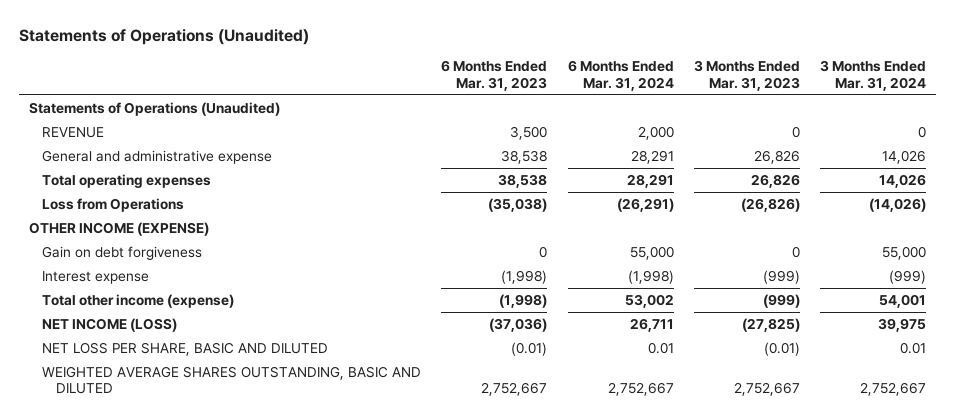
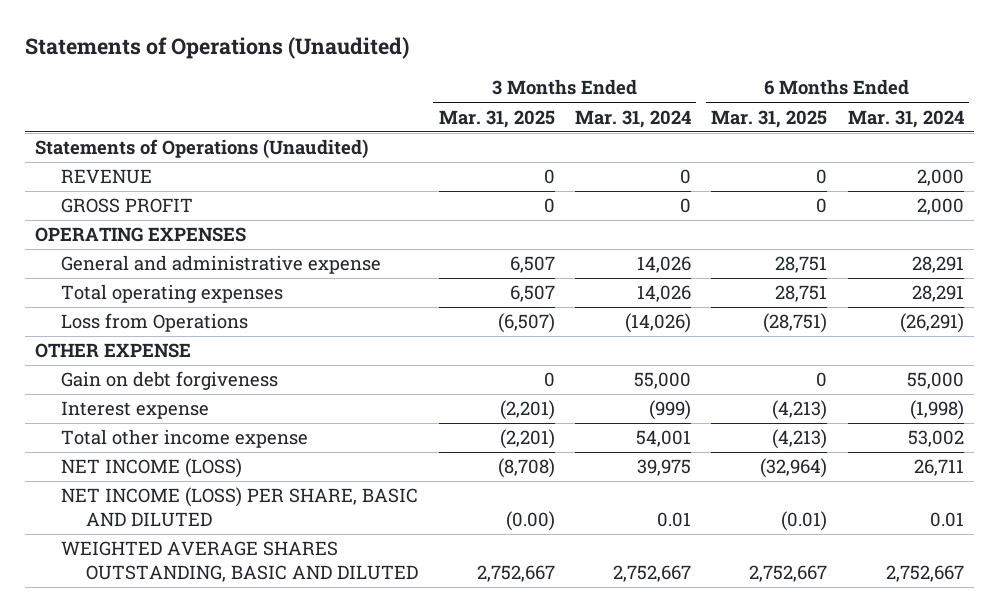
- | 6 Months Ended Mar. 31, 2023 | 6 Months Ended Mar. 31, 2024 | 3 Months Ended Mar. 31, 2023 | 3 Months Ended Mar. 31, 2024
+ | 3 Months Ended Mar. 31, 2025 | 3 Months Ended Mar. 31, 2024 | 6 Months Ended Mar. 31, 2025 | 6 Months Ended Mar. 31, 2024
+ GROSS PROFIT | 0 | 0 | 0 | 2,000
+ OPERATING EXPENSES
- OTHER INCOME (EXPENSE)
+ OTHER EXPENSE
- Total other income (expense) | (1,998) | 53,002 | (999) | 54,001
+ Total other income expense | (2,201) | 54,001 | (4,213) | 53,002
- NET LOSS PER SHARE, BASIC AND DILUTED | (0.01) | 0.01 | (0.01) | 0.01
+ NET INCOME (LOSS) PER SHARE, BASIC AND DILUTED | (0.00) | 0.01 | (0.01) | 0.01

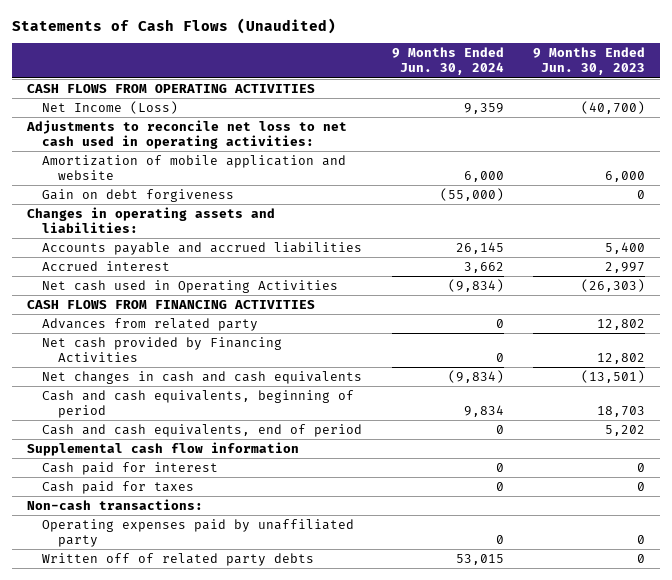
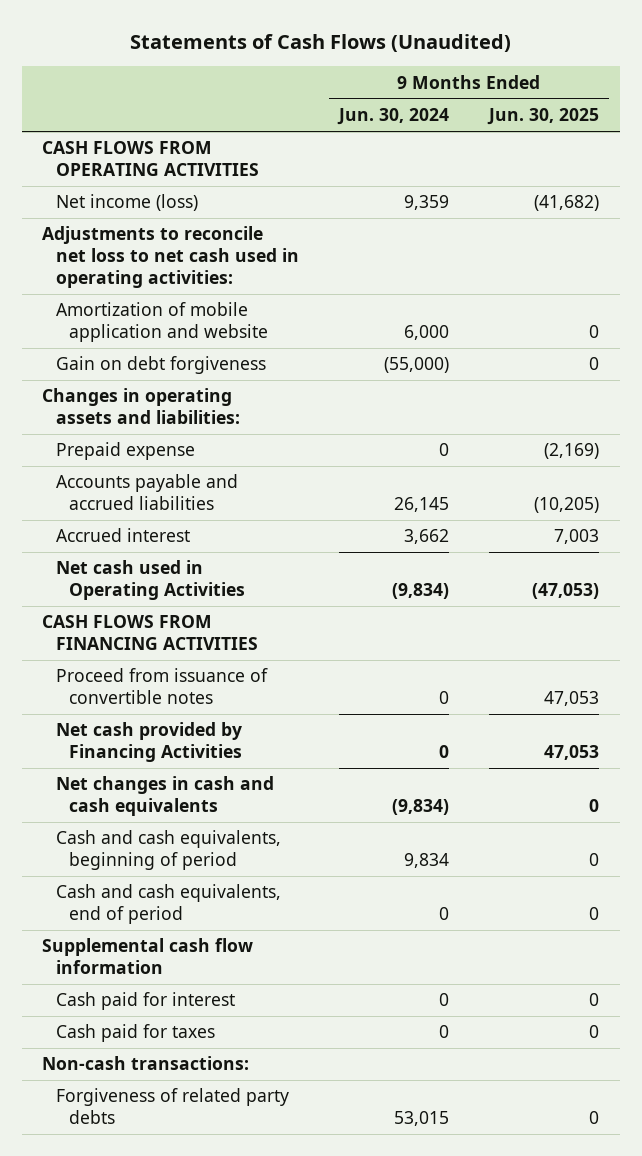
- | 9 Months Ended Jun. 30, 2024 | 9 Months Ended Jun. 30, 2023
+ | 9 Months Ended Jun. 30, 2024 | 9 Months Ended Jun. 30, 2025
- Net Income (Loss) | 9,359 | (40,700)
+ Net income (loss) | 9,359 | (41,682)
+ Prepaid expense | 0 | (2,169)
- Advances from related party | 0 | 12,802
+ Proceed from issuance of convertible notes | 0 | 47,053
- Operating expenses paid by unaffiliated party | 0 | 0
- Written off of related party debts | 53,015 | 0
+ Forgiveness of related party debts | 53,015 | 0

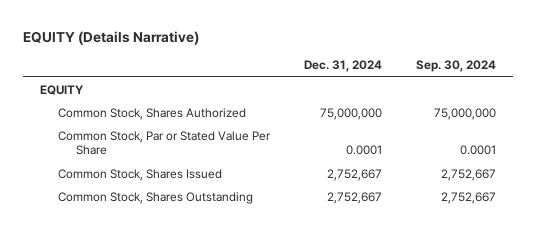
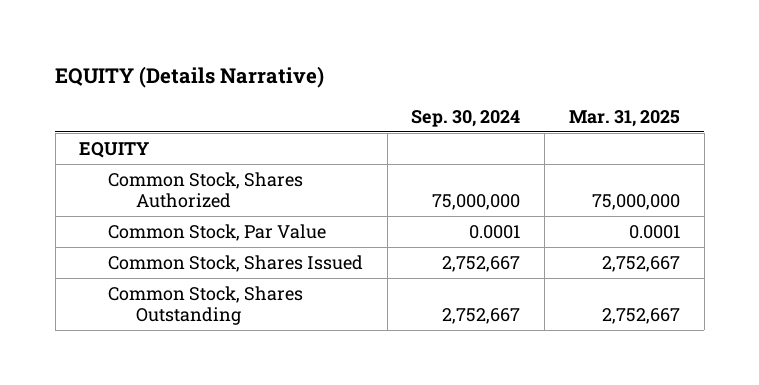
- | Dec. 31, 2024 | Sep. 30, 2024
+ | Sep. 30, 2024 | Mar. 31, 2025
- Common Stock, Par or Stated Value Per Share | 0.0001 | 0.0001
+ Common Stock, Par Value | 0.0001 | 0.0001

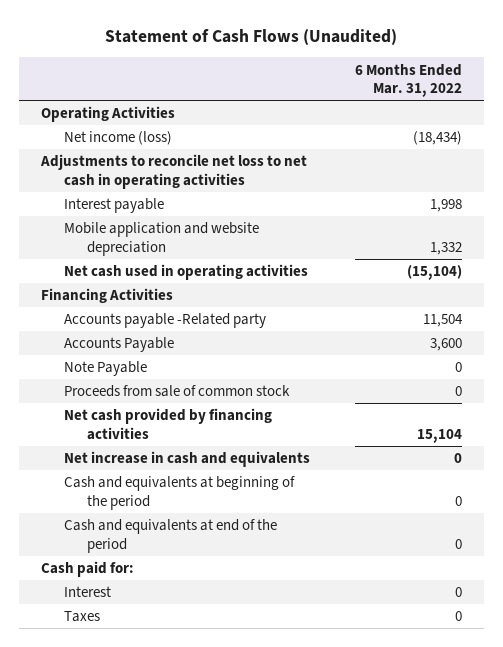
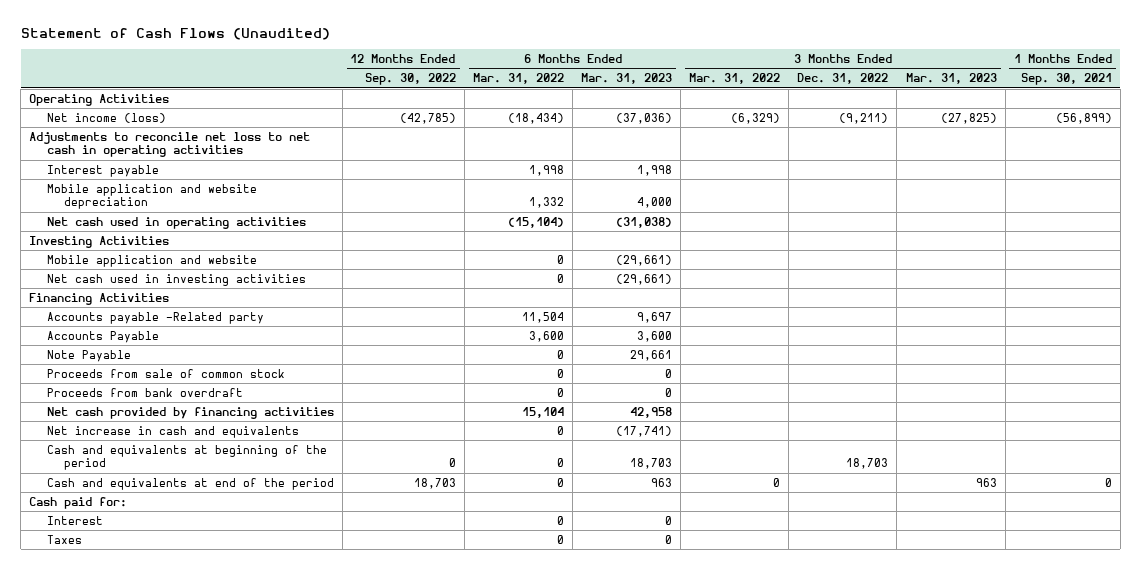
- | 6 Months Ended Mar. 31, 2022
+ | 12 Months Ended Sep. 30, 2022 | 6 Months Ended Mar. 31, 2022 | 6 Months Ended Mar. 31, 2023 | 3 Months Ended Mar. 31, 2022 | 3 Months Ended Dec. 31, 2022 | 3 Months Ended Mar. 31, 2023 | 1 Months Ended Sep. 30, 2021
+ Investing Activities
+ Mobile application and website | | 0 | (29,661) | | | |
+ Net cash used in investing activities | | 0 | (29,661) | | | |
+ Proceeds from bank overdraft | | 0 | 0 | | | |

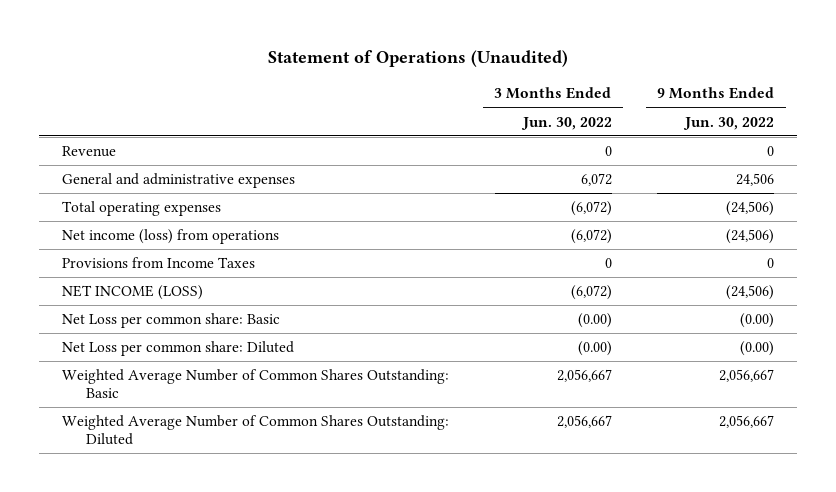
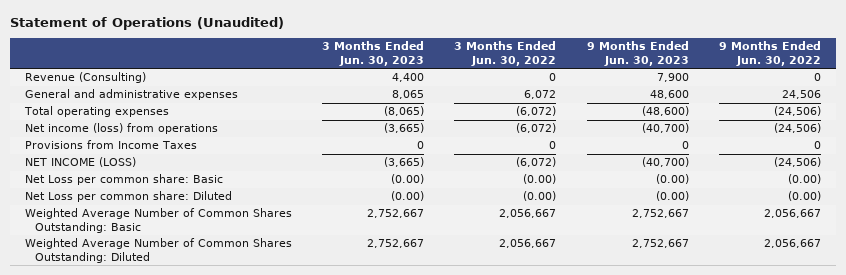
- | 3 Months Ended Jun. 30, 2022 | 9 Months Ended Jun. 30, 2022
+ | 3 Months Ended Jun. 30, 2023 | 3 Months Ended Jun. 30, 2022 | 9 Months Ended Jun. 30, 2023 | 9 Months Ended Jun. 30, 2022
- Revenue | 0 | 0
+ Revenue (Consulting) | 4,400 | 0 | 7,900 | 0

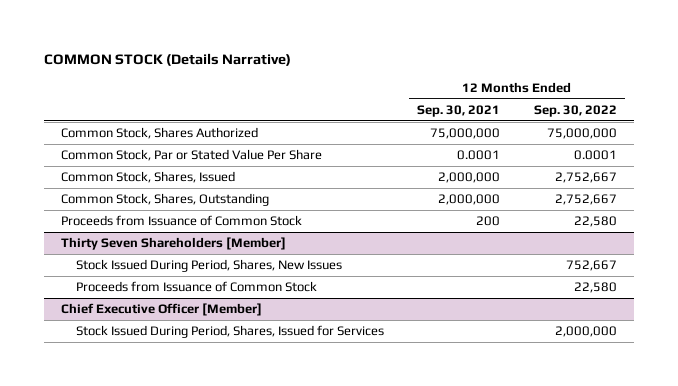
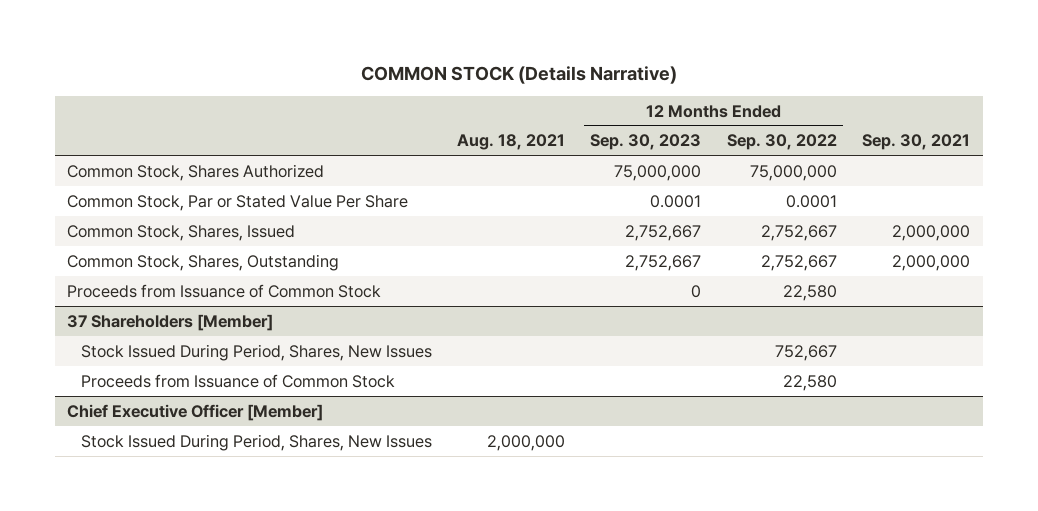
- | 12 Months Ended Sep. 30, 2021 | 12 Months Ended Sep. 30, 2022
+ | Aug. 18, 2021 | 12 Months Ended Sep. 30, 2023 | 12 Months Ended Sep. 30, 2022 | Sep. 30, 2021
- Thirty Seven Shareholders [Member]
+ 37 Shareholders [Member]
@ Chief Executive Officer [Member]
- Stock Issued During Period, Shares, Issued for Services | | 2,000,000
+ Stock Issued During Period, Shares, New Issues | 2,000,000 | | |

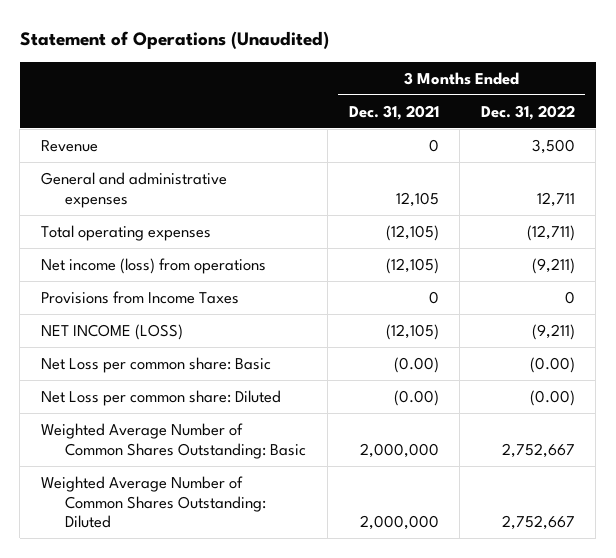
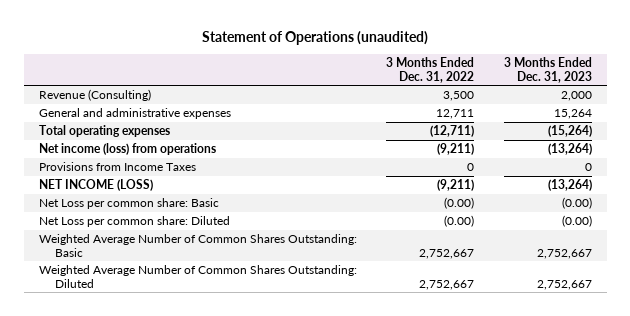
- Statement of Operations (Unaudited)
+ Statement of Operations (unaudited)
- | 3 Months Ended Dec. 31, 2021 | 3 Months Ended Dec. 31, 2022
+ | 3 Months Ended Dec. 31, 2022 | 3 Months Ended Dec. 31, 2023
- Revenue | 0 | 3,500
+ Revenue (Consulting) | 3,500 | 2,000

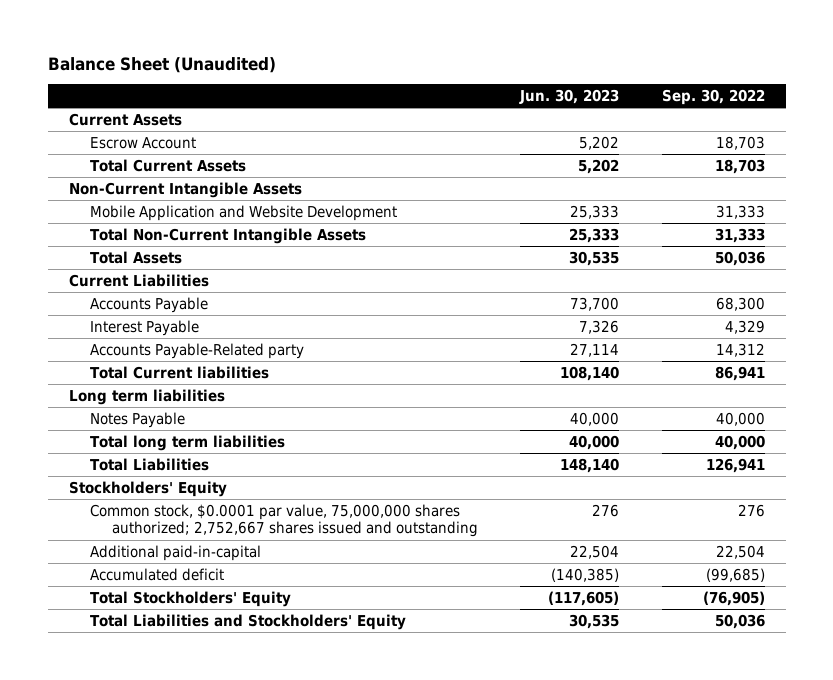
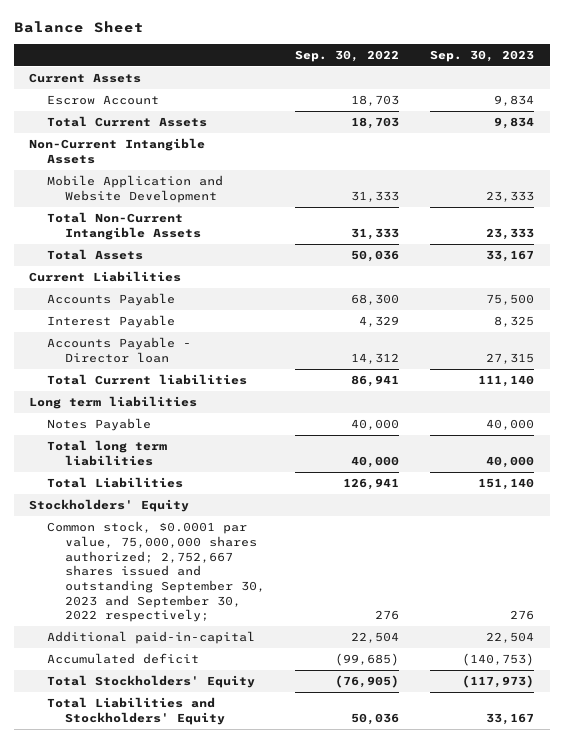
- Balance Sheet (Unaudited)
+ Balance Sheet
- | Jun. 30, 2023 | Sep. 30, 2022
+ | Sep. 30, 2022 | Sep. 30, 2023
- Accounts Payable-Related party | 27,114 | 14,312
+ Accounts Payable - Director loan | 14,312 | 27,315
- Common stock, $0.0001 par value, 75,000,000 shares authorized; 2,752,667 shares issued and outstanding | 276 | 276
+ Common stock, $0.0001 par value, 75,000,000 shares authorized; 2,752,667 shares issued and outstanding September 30, 2023 and September 30, 2022 respectively; | 276 | 276

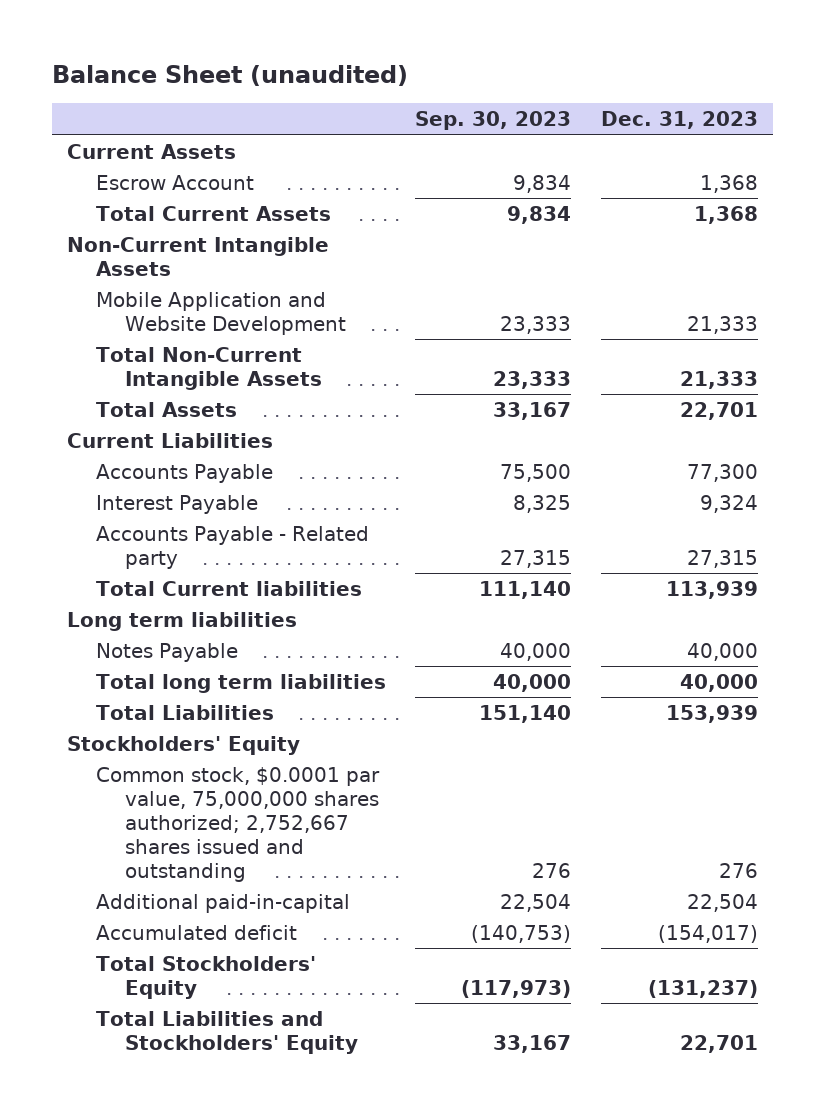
- Balance Sheet
+ Balance Sheet (unaudited)
- | Sep. 30, 2022 | Sep. 30, 2023
+ | Sep. 30, 2023 | Dec. 31, 2023
- Accounts Payable - Director loan | 14,312 | 27,315
+ Accounts Payable - Related party | 27,315 | 27,315
- Common stock, $0.0001 par value, 75,000,000 shares authorized; 2,752,667 shares issued and outstanding September 30, 2023 and September 30, 2022 respectively; | 276 | 276
+ Common stock, $0.0001 par value, 75,000,000 shares authorized; 2,752,667 shares issued and outstanding | 276 | 276

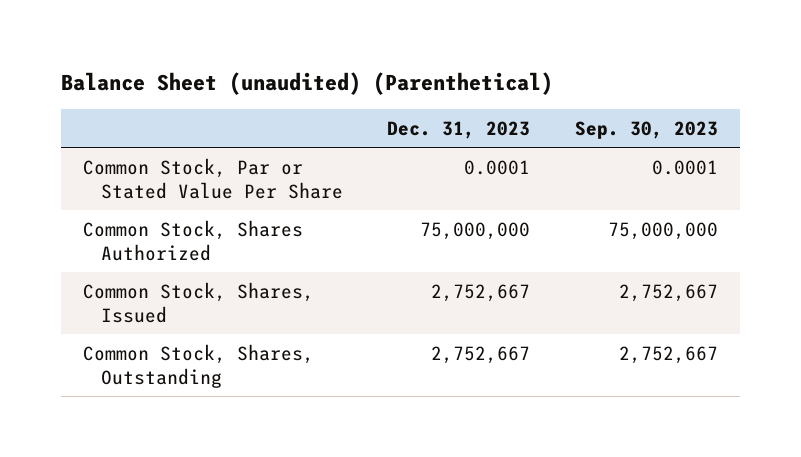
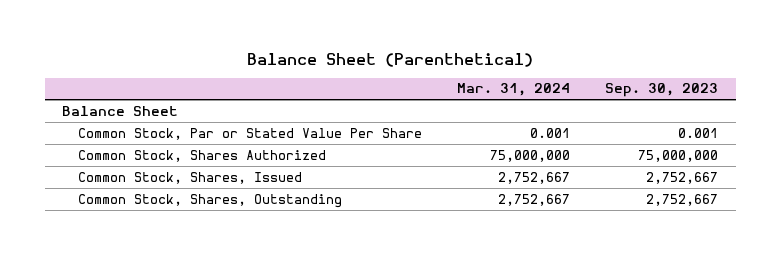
- Balance Sheet (unaudited) (Parenthetical)
+ Balance Sheet (Parenthetical)
- | Dec. 31, 2023 | Sep. 30, 2023
+ | Mar. 31, 2024 | Sep. 30, 2023
- Common Stock, Par or Stated Value Per Share | 0.0001 | 0.0001
+ Balance Sheet
+ Common Stock, Par or Stated Value Per Share | 0.001 | 0.001

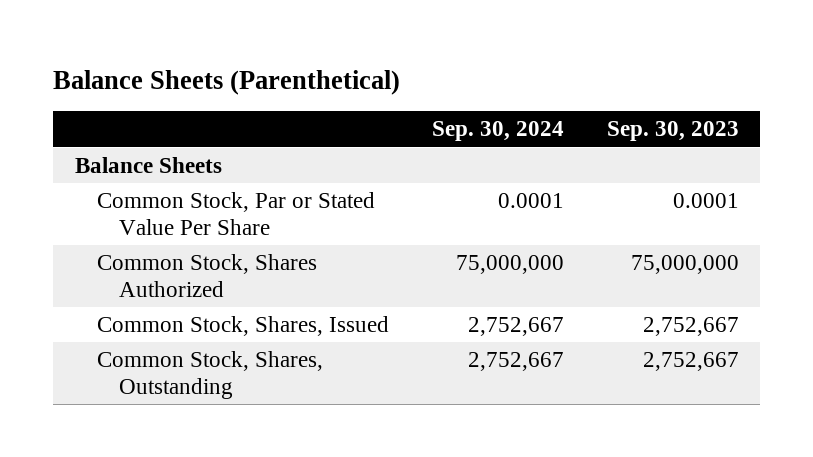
- Balance Sheet (Parenthetical)
+ Balance Sheets (Parenthetical)
- | Mar. 31, 2024 | Sep. 30, 2023
+ | Sep. 30, 2024 | Sep. 30, 2023
- Balance Sheet
- Common Stock, Par or Stated Value Per Share | 0.001 | 0.001
+ Balance Sheets
+ Common Stock, Par or Stated Value Per Share | 0.0001 | 0.0001

